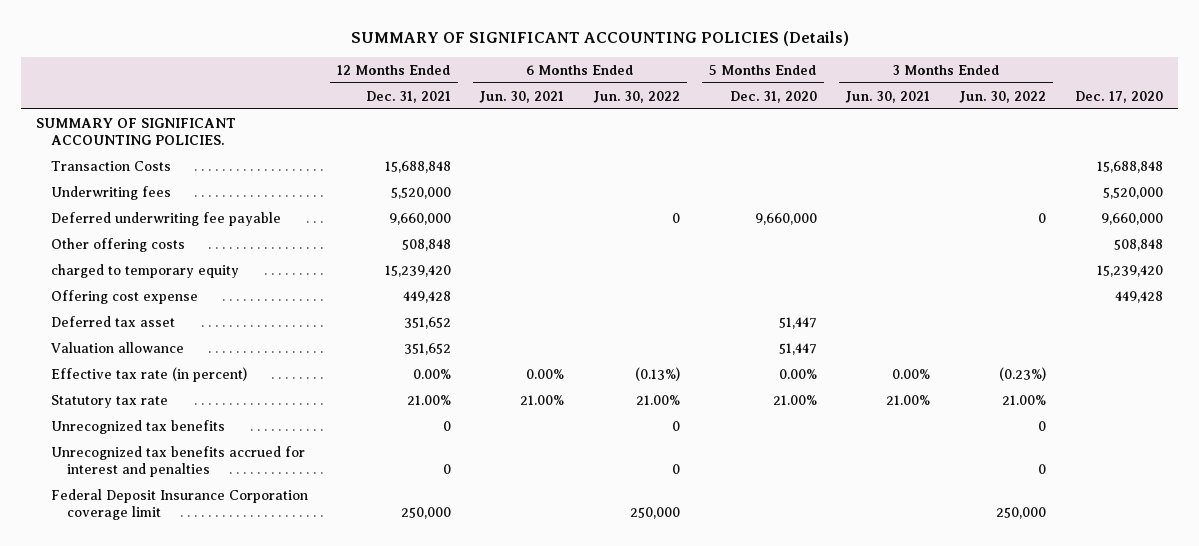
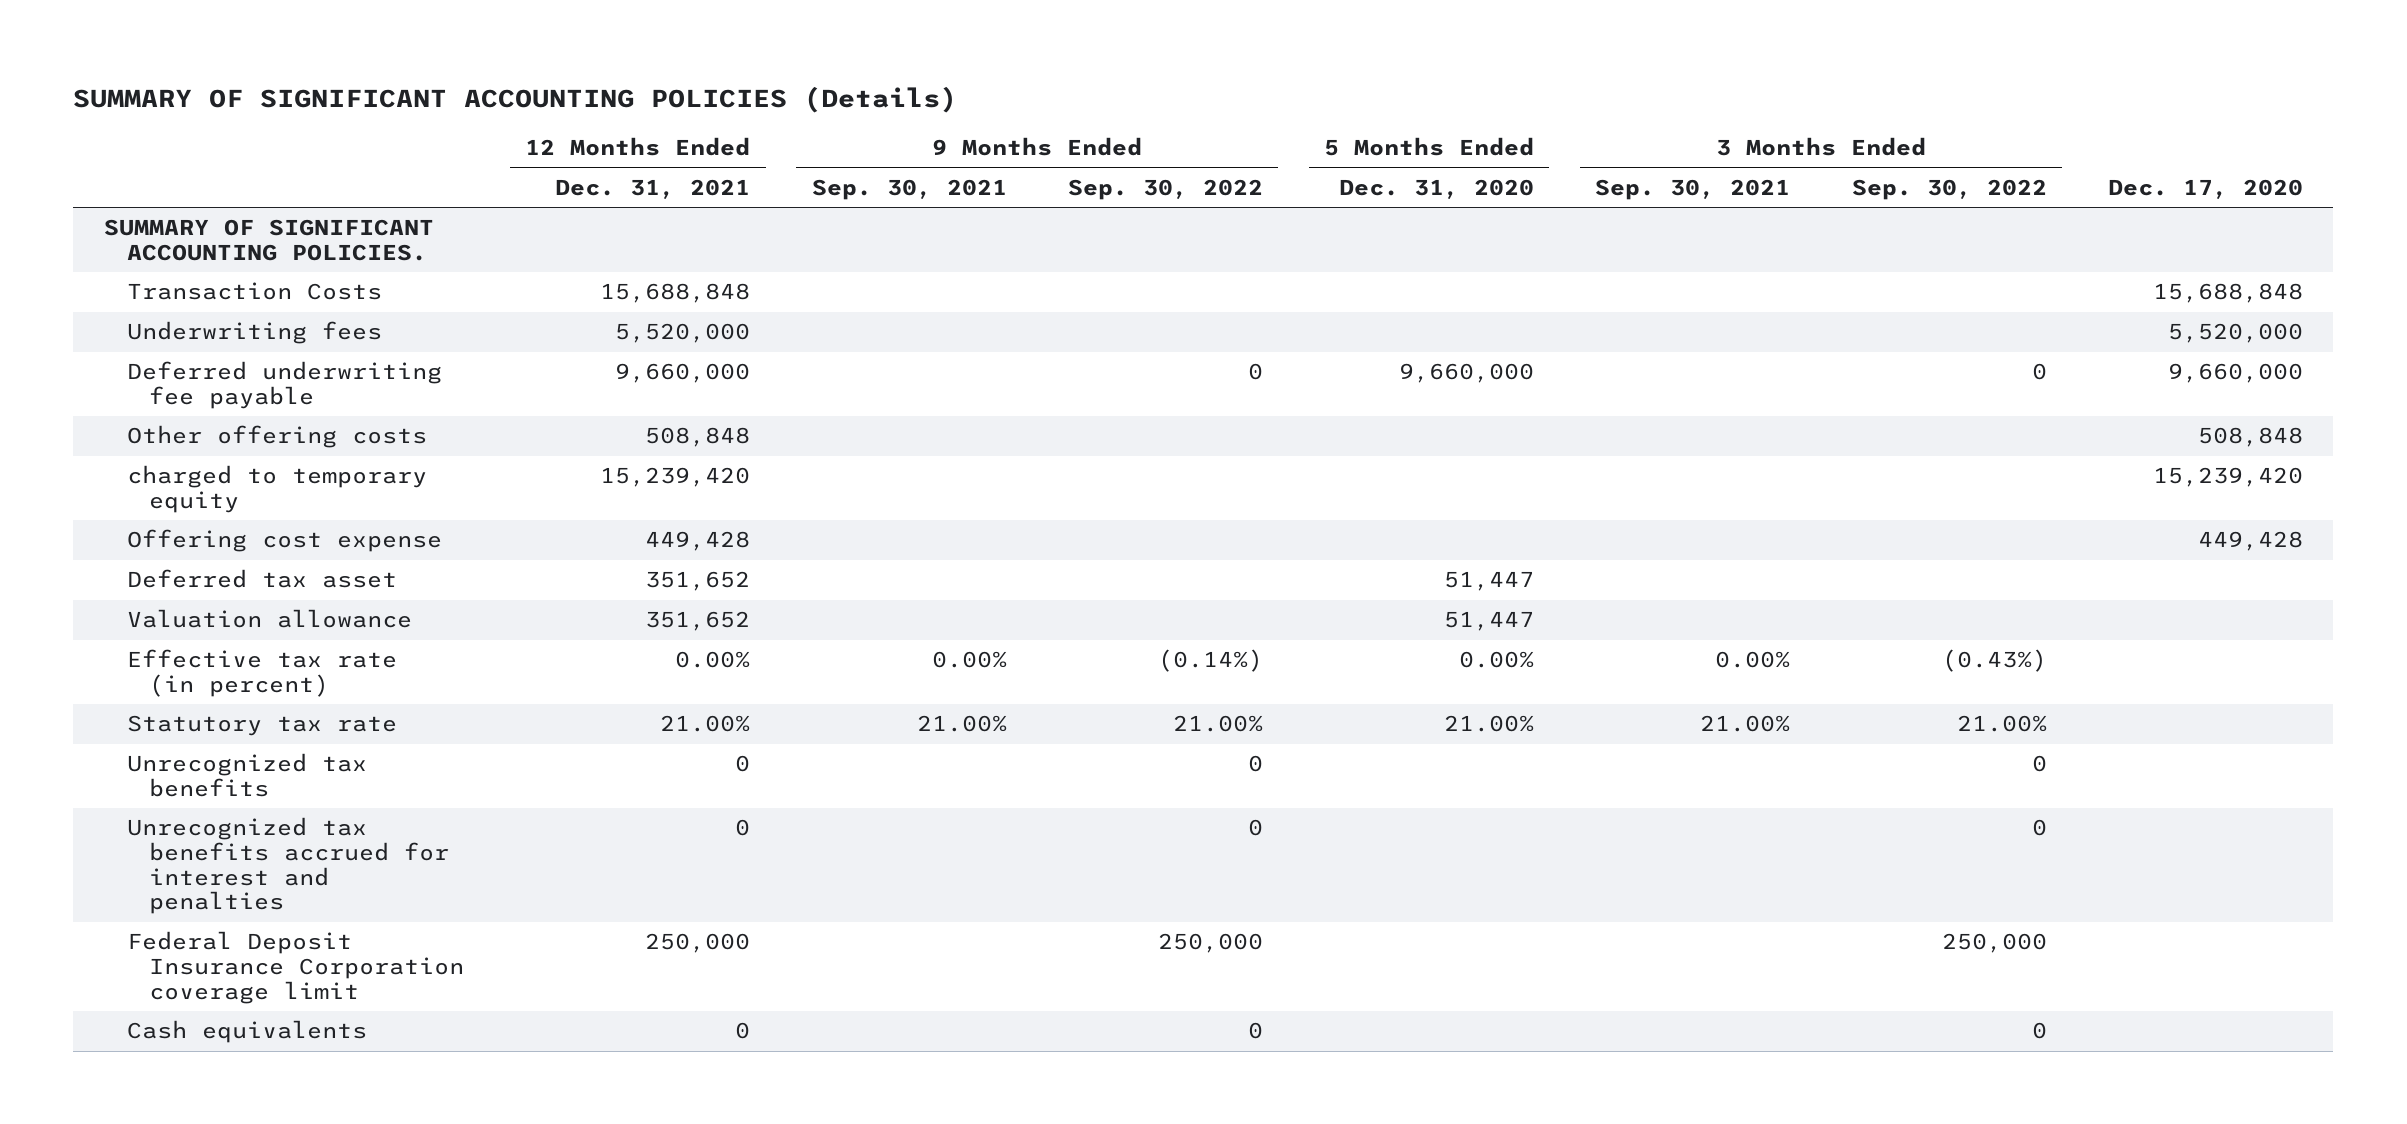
- | 12 Months Ended Dec. 31, 2021 | 6 Months Ended Jun. 30, 2021 | 6 Months Ended Jun. 30, 2022 | 5 Months Ended Dec. 31, 2020 | 3 Months Ended Jun. 30, 2021 | 3 Months Ended Jun. 30, 2022 | Dec. 17, 2020
+ | 12 Months Ended Dec. 31, 2021 | 9 Months Ended Sep. 30, 2021 | 9 Months Ended Sep. 30, 2022 | 5 Months Ended Dec. 31, 2020 | 3 Months Ended Sep. 30, 2021 | 3 Months Ended Sep. 30, 2022 | Dec. 17, 2020
+ Cash equivalents | 0 | | 0 | | | 0 |

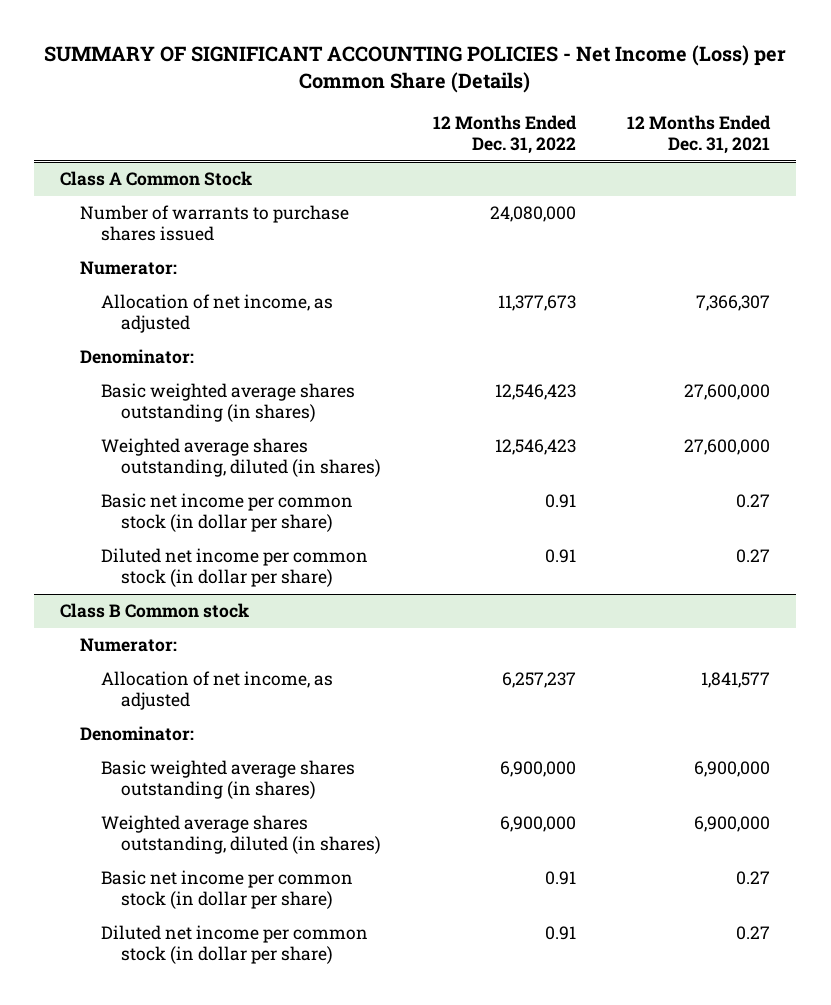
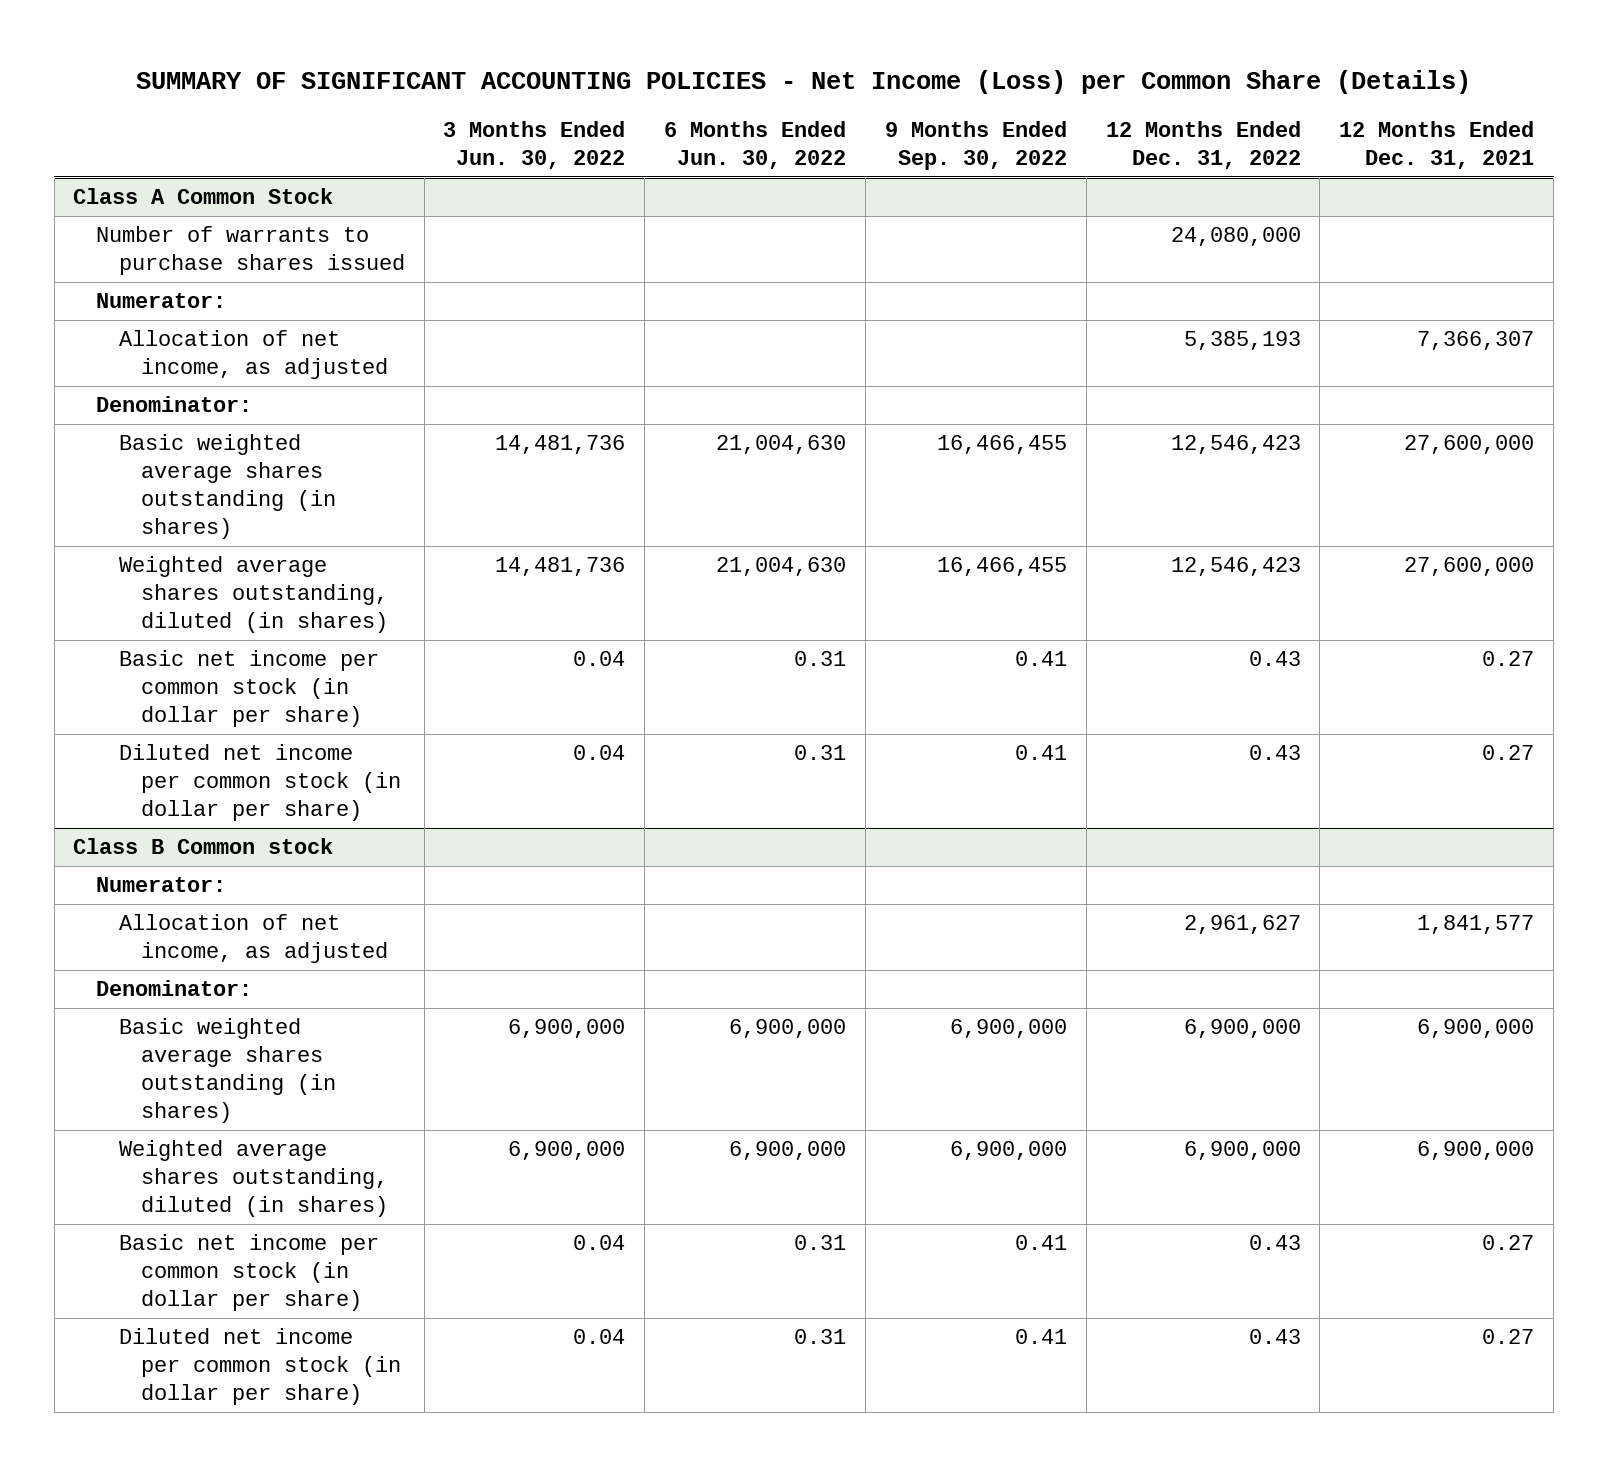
- | 12 Months Ended Dec. 31, 2022 | 12 Months Ended Dec. 31, 2021
+ | 3 Months Ended Jun. 30, 2022 | 6 Months Ended Jun. 30, 2022 | 9 Months Ended Sep. 30, 2022 | 12 Months Ended Dec. 31, 2022 | 12 Months Ended Dec. 31, 2021
@ Class A Common Stock
- Allocation of net income, as adjusted | 11,377,673 | 7,366,307
+ Allocation of net income, as adjusted | | | | 5,385,193 | 7,366,307
- Basic net income per common stock (in dollar per share) | 0.91 | 0.27
- Diluted net income per common stock (in dollar per share) | 0.91 | 0.27
+ Basic net income per common stock (in dollar per share) | 0.04 | 0.31 | 0.41 | 0.43 | 0.27
+ Diluted net income per common stock (in dollar per share) | 0.04 | 0.31 | 0.41 | 0.43 | 0.27
@ Class B Common stock
- Allocation of net income, as adjusted | 6,257,237 | 1,841,577
+ Allocation of net income, as adjusted | | | | 2,961,627 | 1,841,577
- Basic net income per common stock (in dollar per share) | 0.91 | 0.27
- Diluted net income per common stock (in dollar per share) | 0.91 | 0.27
+ Basic net income per common stock (in dollar per share) | 0.04 | 0.31 | 0.41 | 0.43 | 0.27
+ Diluted net income per common stock (in dollar per share) | 0.04 | 0.31 | 0.41 | 0.43 | 0.27

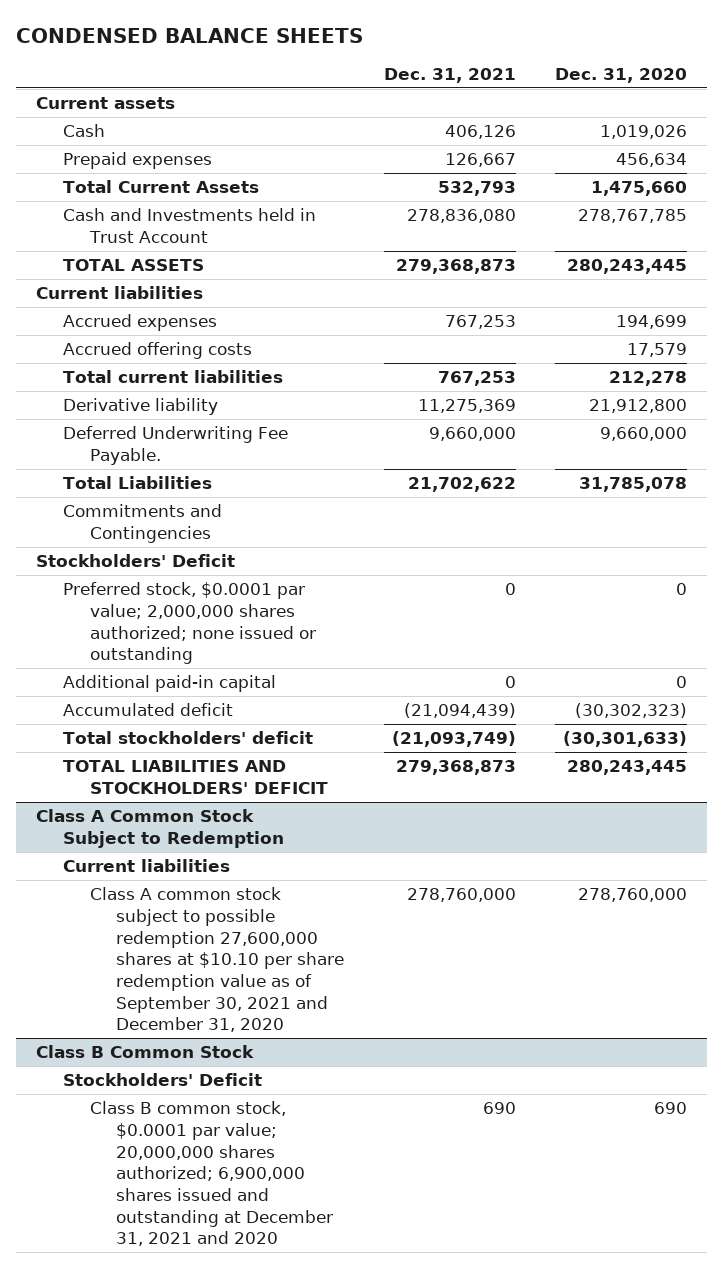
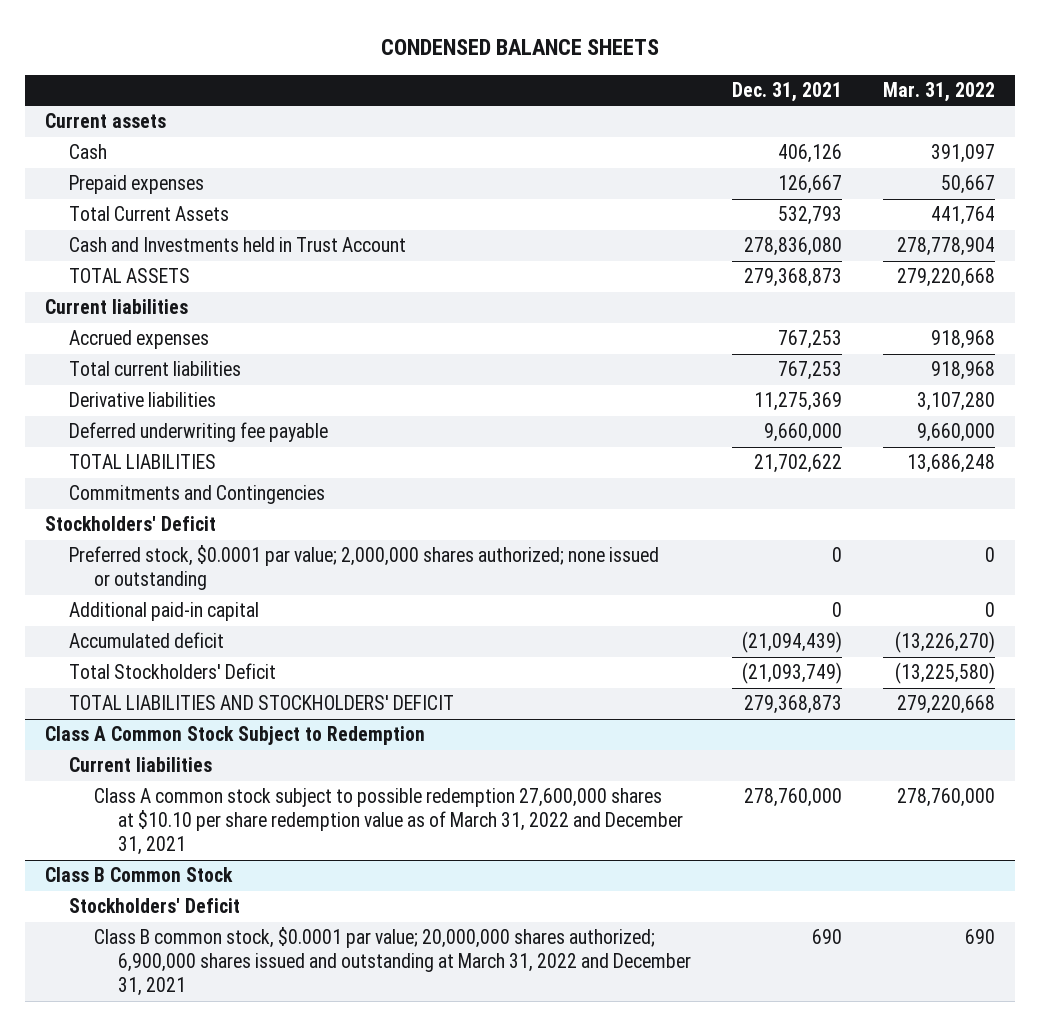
- | Dec. 31, 2021 | Dec. 31, 2020
+ | Dec. 31, 2021 | Mar. 31, 2022
- Accrued offering costs | | 17,579
- Derivative liability | 11,275,369 | 21,912,800
- Deferred Underwriting Fee Payable. | 9,660,000 | 9,660,000
- Total Liabilities | 21,702,622 | 31,785,078
+ Derivative liabilities | 11,275,369 | 3,107,280
+ Deferred underwriting fee payable | 9,660,000 | 9,660,000
+ TOTAL LIABILITIES | 21,702,622 | 13,686,248
- Total stockholders' deficit | (21,093,749) | (30,301,633)
+ Total Stockholders' Deficit | (21,093,749) | (13,225,580)
@ Class A Common Stock Subject to Redemption
- Class A common stock subject to possible redemption 27,600,000 shares at $10.10 per share redemption value as of September 30, 2021 and December 31, 2020 | 278,760,000 | 278,760,000
+ Class A common stock subject to possible redemption 27,600,000 shares at $10.10 per share redemption value as of March 31, 2022 and December 31, 2021 | 278,760,000 | 278,760,000
@ Class B Common Stock
- Class B common stock, $0.0001 par value; 20,000,000 shares authorized; 6,900,000 shares issued and outstanding at December 31, 2021 and 2020 | 690 | 690
+ Class B common stock, $0.0001 par value; 20,000,000 shares authorized; 6,900,000 shares issued and outstanding at March 31, 2022 and December 31, 2021 | 690 | 690

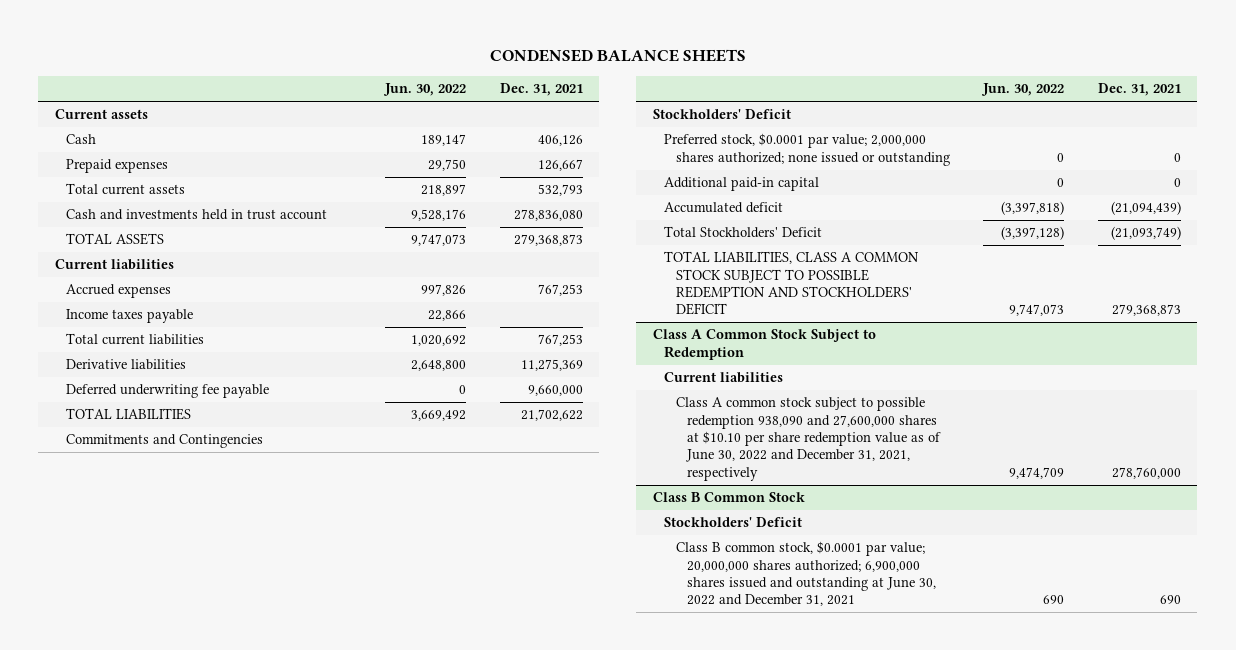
- | Dec. 31, 2021 | Mar. 31, 2022
+ | Jun. 30, 2022 | Dec. 31, 2021
- Total Current Assets | 532,793 | 441,764
- Cash and Investments held in Trust Account | 278,836,080 | 278,778,904
+ Total current assets | 218,897 | 532,793
+ Cash and investments held in trust account | 9,528,176 | 278,836,080
+ Income taxes payable | 22,866 |
- TOTAL LIABILITIES AND STOCKHOLDERS' DEFICIT | 279,368,873 | 279,220,668
+ TOTAL LIABILITIES, CLASS A COMMON STOCK SUBJECT TO POSSIBLE REDEMPTION AND STOCKHOLDERS' DEFICIT | 9,747,073 | 279,368,873
@ Class A Common Stock Subject to Redemption
- Class A common stock subject to possible redemption 27,600,000 shares at $10.10 per share redemption value as of March 31, 2022 and December 31, 2021 | 278,760,000 | 278,760,000
+ Class A common stock subject to possible redemption 938,090 and 27,600,000 shares at $10.10 per share redemption value as of June 30, 2022 and December 31, 2021, respectively | 9,474,709 | 278,760,000
@ Class B Common Stock
- Class B common stock, $0.0001 par value; 20,000,000 shares authorized; 6,900,000 shares issued and outstanding at March 31, 2022 and December 31, 2021 | 690 | 690
+ Class B common stock, $0.0001 par value; 20,000,000 shares authorized; 6,900,000 shares issued and outstanding at June 30, 2022 and December 31, 2021 | 690 | 690

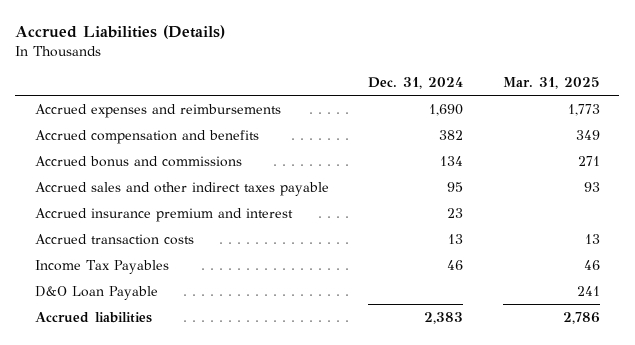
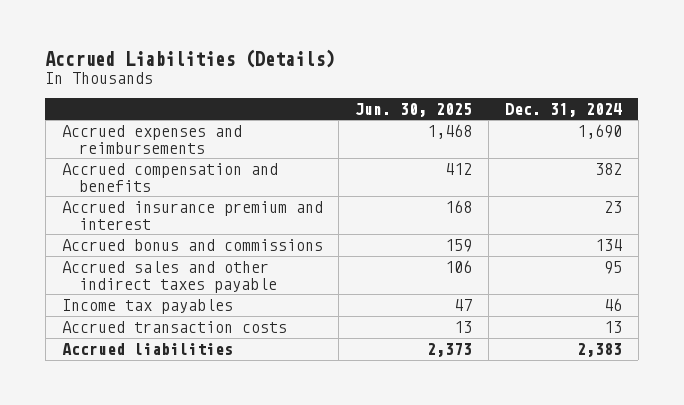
- | Dec. 31, 2024 | Mar. 31, 2025
+ | Jun. 30, 2025 | Dec. 31, 2024
moved up: Accrued insurance premium and interest | 168 | 23
+ Income tax payables | 47 | 46
- Income Tax Payables | 46 | 46
- D&O Loan Payable | | 241

